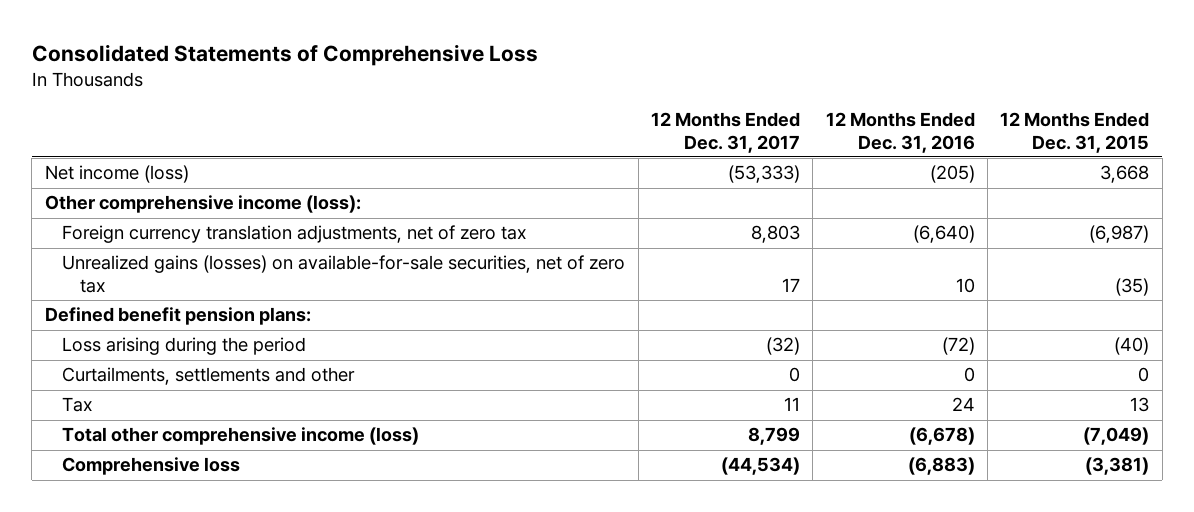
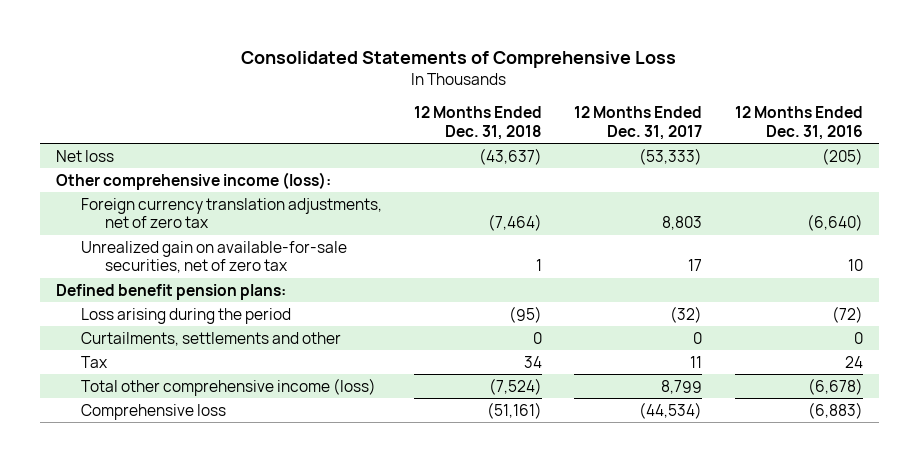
- | 12 Months Ended Dec. 31, 2017 | 12 Months Ended Dec. 31, 2016 | 12 Months Ended Dec. 31, 2015
+ | 12 Months Ended Dec. 31, 2018 | 12 Months Ended Dec. 31, 2017 | 12 Months Ended Dec. 31, 2016
- Net income (loss) | (53,333) | (205) | 3,668
+ Net loss | (43,637) | (53,333) | (205)
- Unrealized gains (losses) on available-for-sale securities, net of zero tax | 17 | 10 | (35)
+ Unrealized gain on available-for-sale securities, net of zero tax | 1 | 17 | 10

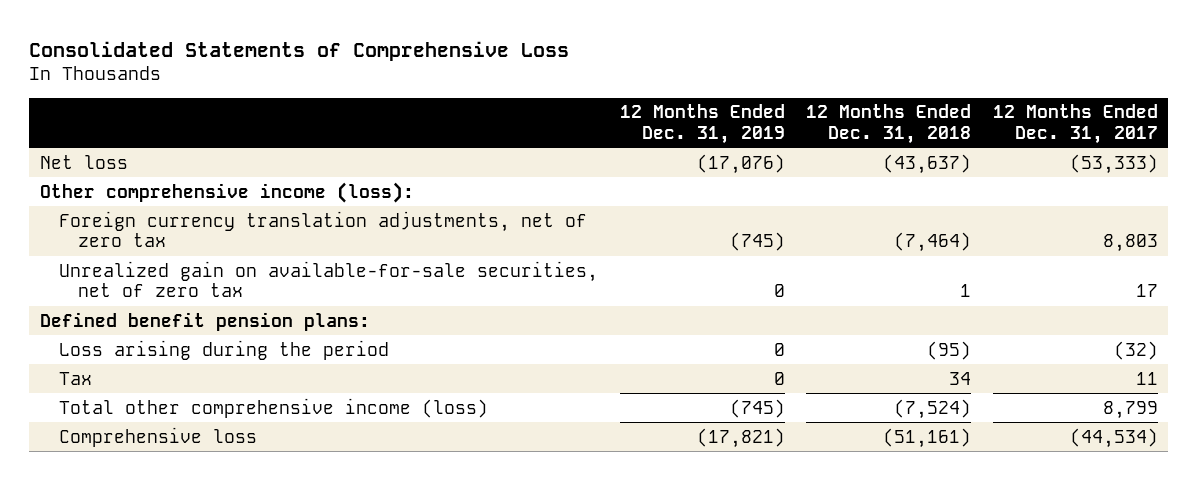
- | 12 Months Ended Dec. 31, 2018 | 12 Months Ended Dec. 31, 2017 | 12 Months Ended Dec. 31, 2016
+ | 12 Months Ended Dec. 31, 2019 | 12 Months Ended Dec. 31, 2018 | 12 Months Ended Dec. 31, 2017
- Curtailments, settlements and other | 0 | 0 | 0

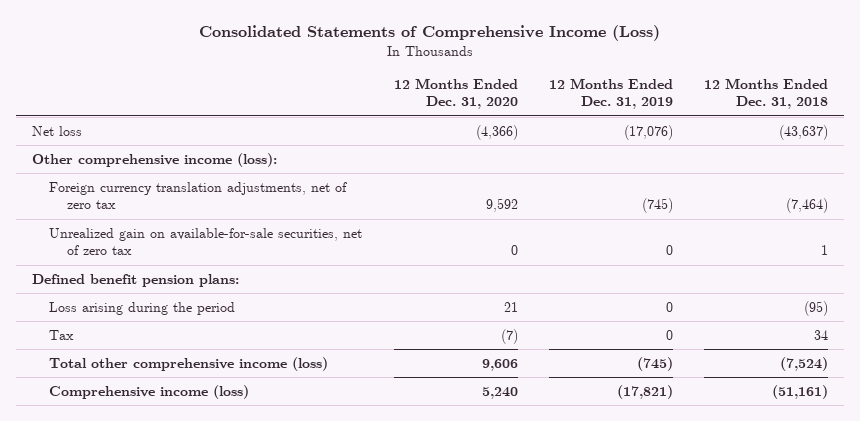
- Consolidated Statements of Comprehensive Loss
+ Consolidated Statements of Comprehensive Income (Loss)
- | 12 Months Ended Dec. 31, 2019 | 12 Months Ended Dec. 31, 2018 | 12 Months Ended Dec. 31, 2017
+ | 12 Months Ended Dec. 31, 2020 | 12 Months Ended Dec. 31, 2019 | 12 Months Ended Dec. 31, 2018
- Comprehensive loss | (17,821) | (51,161) | (44,534)
+ Comprehensive income (loss) | 5,240 | (17,821) | (51,161)

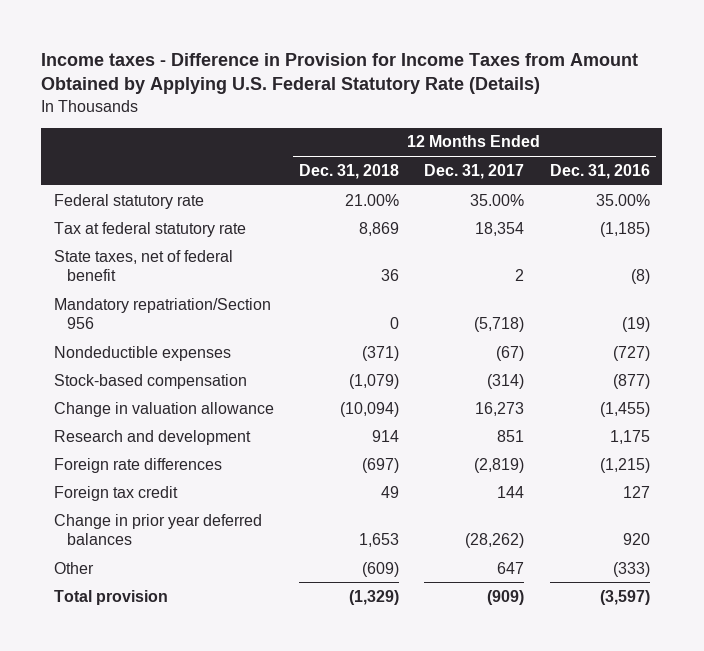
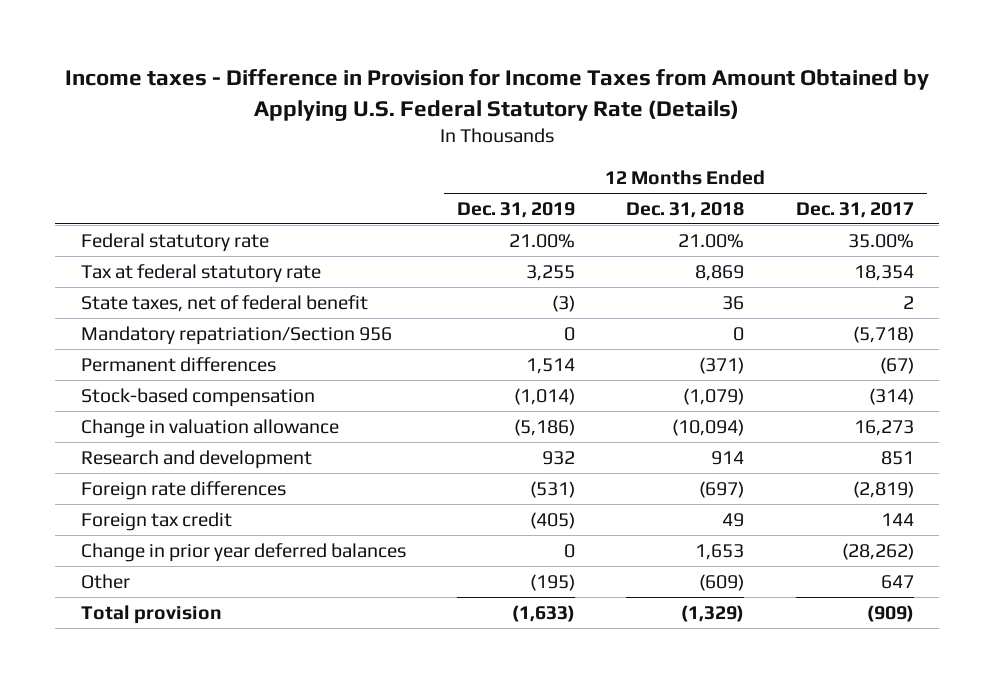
- | 12 Months Ended Dec. 31, 2018 | 12 Months Ended Dec. 31, 2017 | 12 Months Ended Dec. 31, 2016
+ | 12 Months Ended Dec. 31, 2019 | 12 Months Ended Dec. 31, 2018 | 12 Months Ended Dec. 31, 2017
- Nondeductible expenses | (371) | (67) | (727)
+ Permanent differences | 1,514 | (371) | (67)

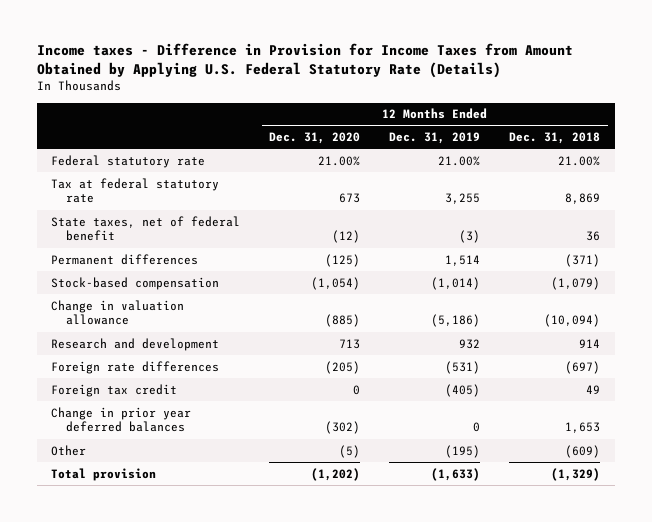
- | 12 Months Ended Dec. 31, 2019 | 12 Months Ended Dec. 31, 2018 | 12 Months Ended Dec. 31, 2017
+ | 12 Months Ended Dec. 31, 2020 | 12 Months Ended Dec. 31, 2019 | 12 Months Ended Dec. 31, 2018
- Mandatory repatriation/Section 956 | 0 | 0 | (5,718)

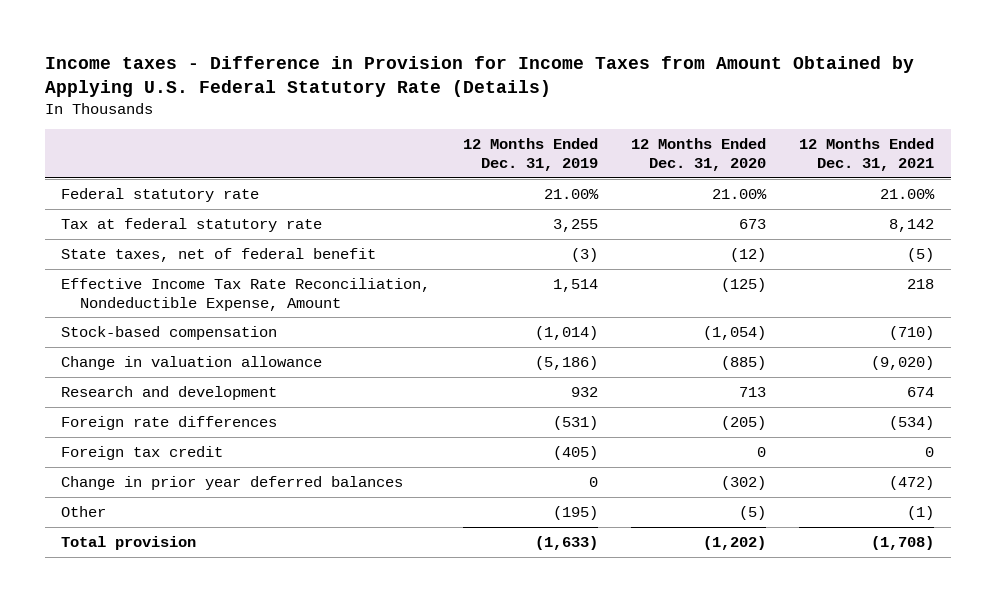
- | 12 Months Ended Dec. 31, 2020 | 12 Months Ended Dec. 31, 2019 | 12 Months Ended Dec. 31, 2018
+ | 12 Months Ended Dec. 31, 2019 | 12 Months Ended Dec. 31, 2020 | 12 Months Ended Dec. 31, 2021
- Permanent differences | (125) | 1,514 | (371)
+ Effective Income Tax Rate Reconciliation, Nondeductible Expense, Amount | 1,514 | (125) | 218

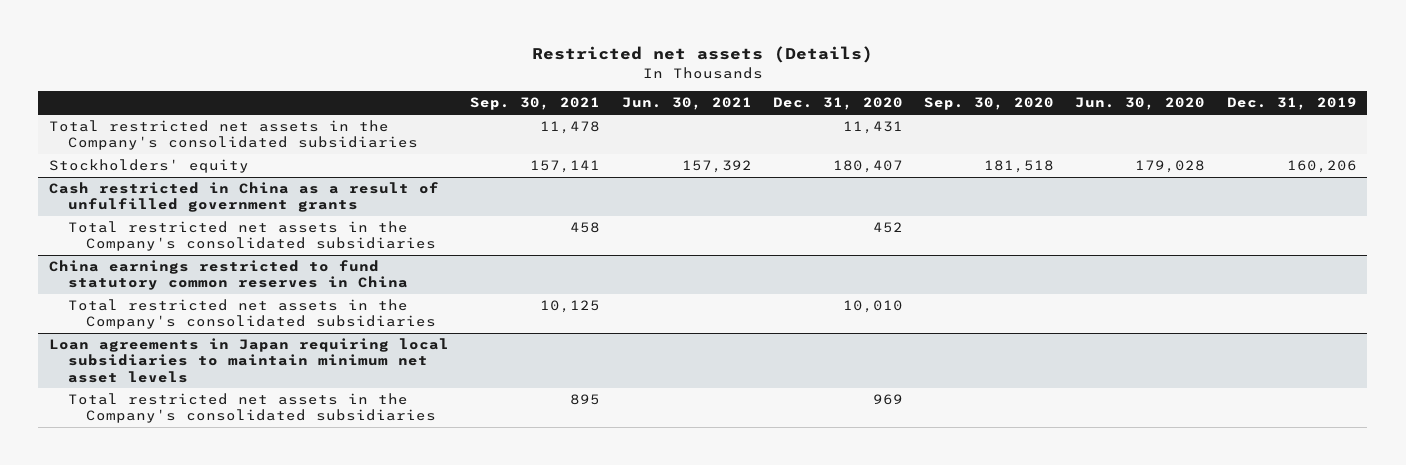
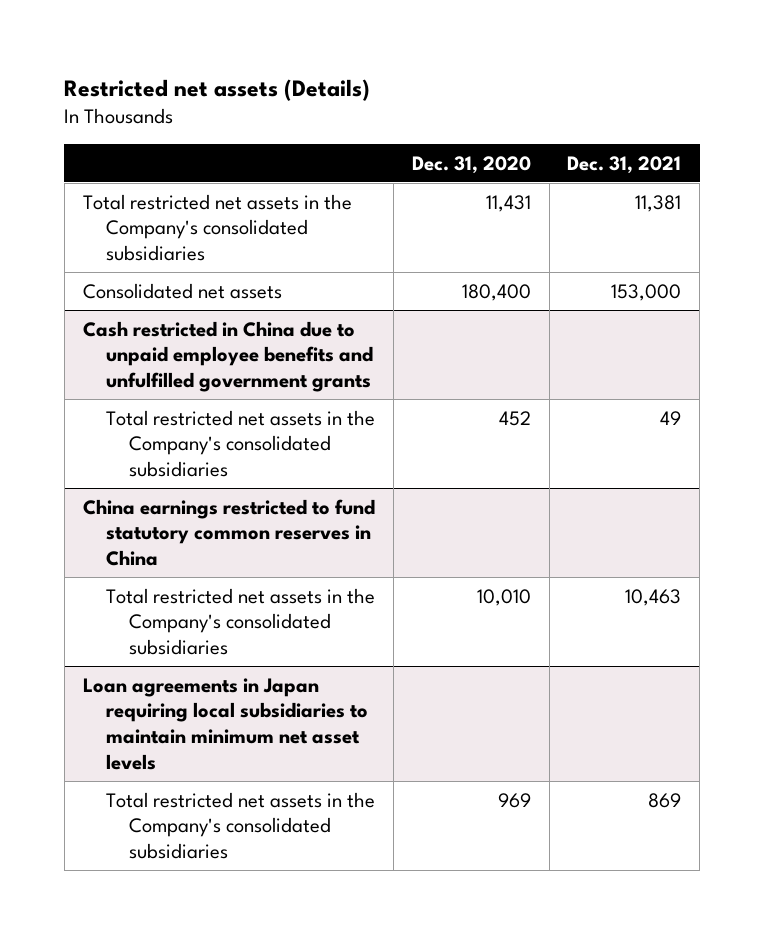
- | Sep. 30, 2021 | Jun. 30, 2021 | Dec. 31, 2020 | Sep. 30, 2020 | Jun. 30, 2020 | Dec. 31, 2019
+ | Dec. 31, 2020 | Dec. 31, 2021
- Stockholders' equity | 157,141 | 157,392 | 180,407 | 181,518 | 179,028 | 160,206
- Cash restricted in China as a result of unfulfilled government grants
+ Consolidated net assets | 180,400 | 153,000
+ Cash restricted in China due to unpaid employee benefits and unfulfilled government grants

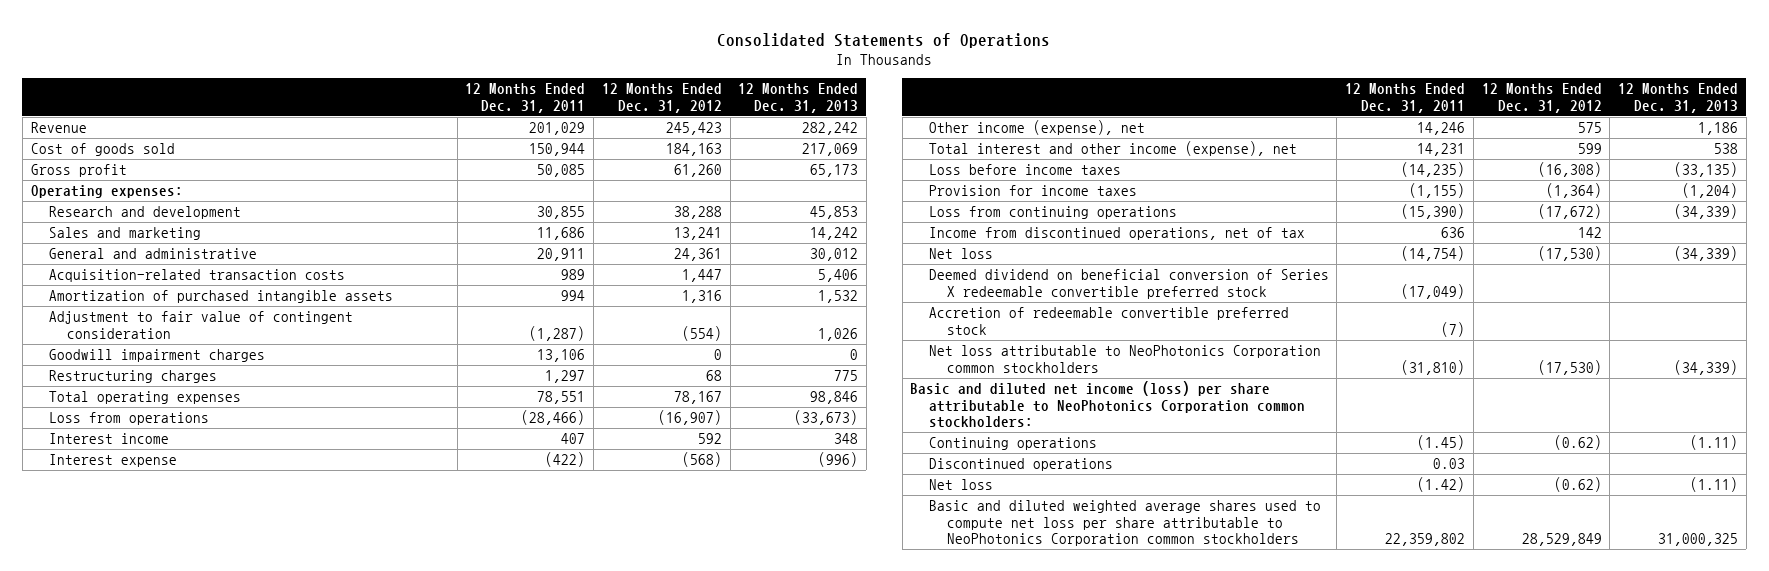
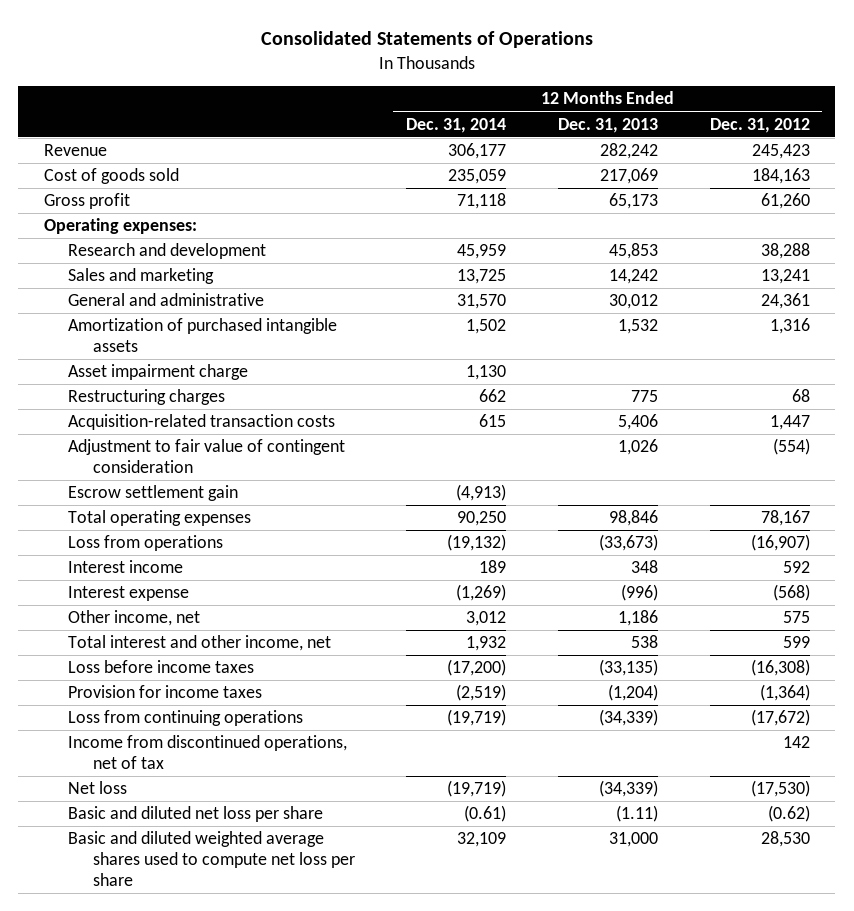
- | 12 Months Ended Dec. 31, 2011 | 12 Months Ended Dec. 31, 2012 | 12 Months Ended Dec. 31, 2013
+ | 12 Months Ended Dec. 31, 2014 | 12 Months Ended Dec. 31, 2013 | 12 Months Ended Dec. 31, 2012
- Goodwill impairment charges | 13,106 | 0 | 0
+ Asset impairment charge | 1,130 | |
moved down: Acquisition-related transaction costs | 615 | 5,406 | 1,447
moved down: Adjustment to fair value of contingent consideration | | 1,026 | (554)
+ Escrow settlement gain | (4,913) | |
- Other income (expense), net | 14,246 | 575 | 1,186
- Total interest and other income (expense), net | 14,231 | 599 | 538
+ Other income, net | 3,012 | 1,186 | 575
+ Total interest and other income, net | 1,932 | 538 | 599
- Deemed dividend on beneficial conversion of Series X redeemable convertible preferred stock | (17,049) | |
- Accretion of redeemable convertible preferred stock | (7) | |
- Net loss attributable to NeoPhotonics Corporation common stockholders | (31,810) | (17,530) | (34,339)
- Basic and diluted net income (loss) per share attributable to NeoPhotonics Corporation common stockholders:
- Continuing operations | (1.45) | (0.62) | (1.11)
- Discontinued operations | 0.03 | |
- Net loss | (1.42) | (0.62) | (1.11)
- Basic and diluted weighted average shares used to compute net loss per share attributable to NeoPhotonics Corporation common stockholders | 22,359,802 | 28,529,849 | 31,000,325
+ Basic and diluted net loss per share | (0.61) | (1.11) | (0.62)
+ Basic and diluted weighted average shares used to compute net loss per share | 32,109 | 31,000 | 28,530

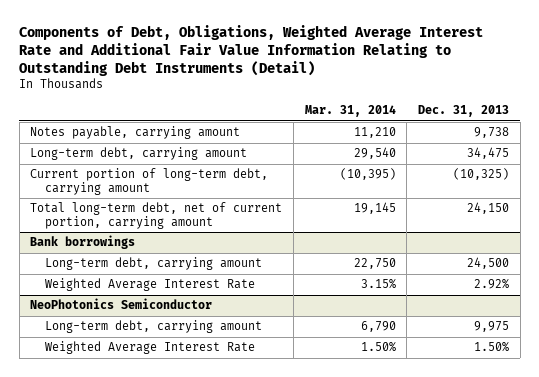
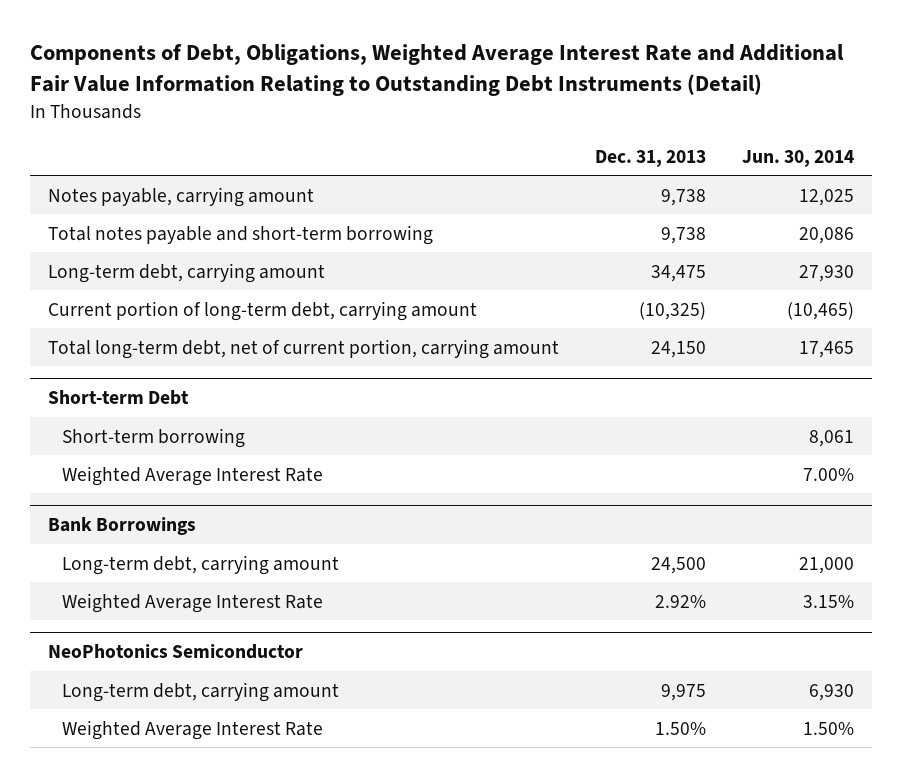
- | Mar. 31, 2014 | Dec. 31, 2013
+ | Dec. 31, 2013 | Jun. 30, 2014
+ Total notes payable and short-term borrowing | 9,738 | 20,086
- Bank borrowings
+ Short-term Debt
+ Short-term borrowing | | 8,061
+ Weighted Average Interest Rate | | 7.00%
+ Bank Borrowings

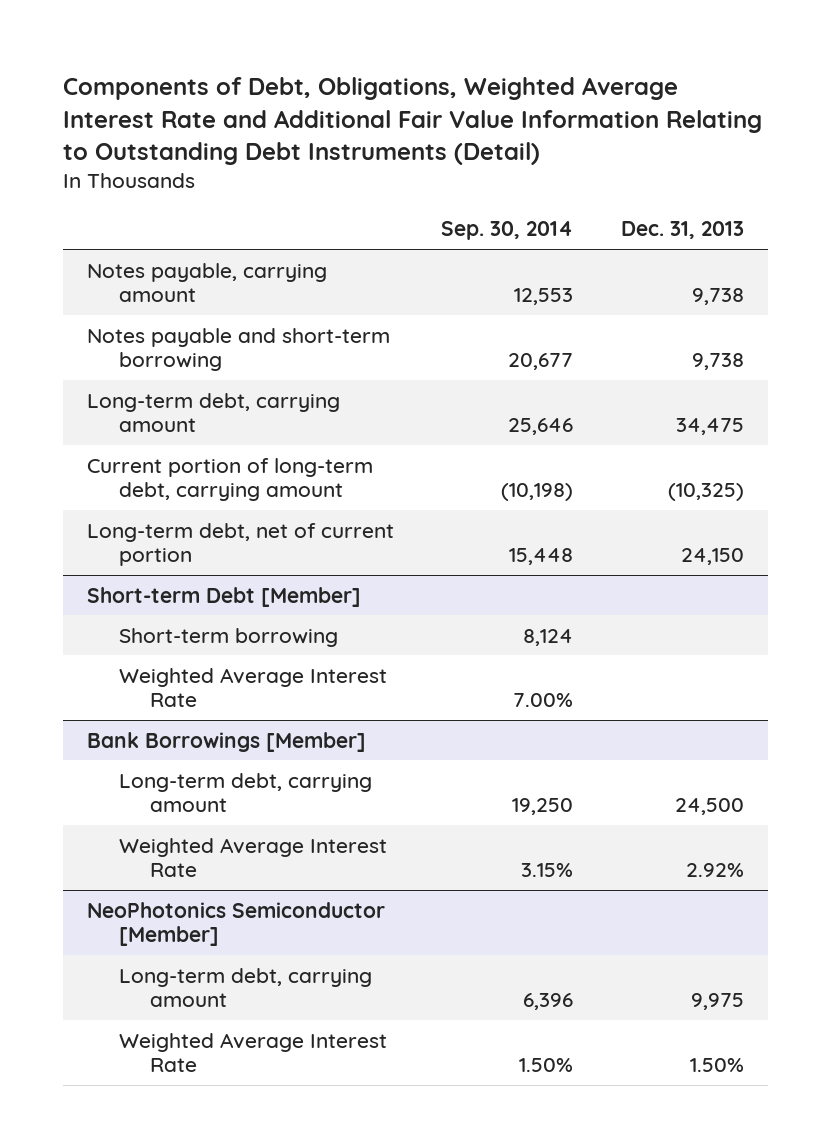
- | Dec. 31, 2013 | Jun. 30, 2014
+ | Sep. 30, 2014 | Dec. 31, 2013
- Total notes payable and short-term borrowing | 9,738 | 20,086
+ Notes payable and short-term borrowing | 20,677 | 9,738
- Total long-term debt, net of current portion, carrying amount | 24,150 | 17,465
- Short-term Debt
+ Long-term debt, net of current portion | 15,448 | 24,150
+ Short-term Debt [Member]
- Bank Borrowings
+ Bank Borrowings [Member]
- NeoPhotonics Semiconductor
+ NeoPhotonics Semiconductor [Member]

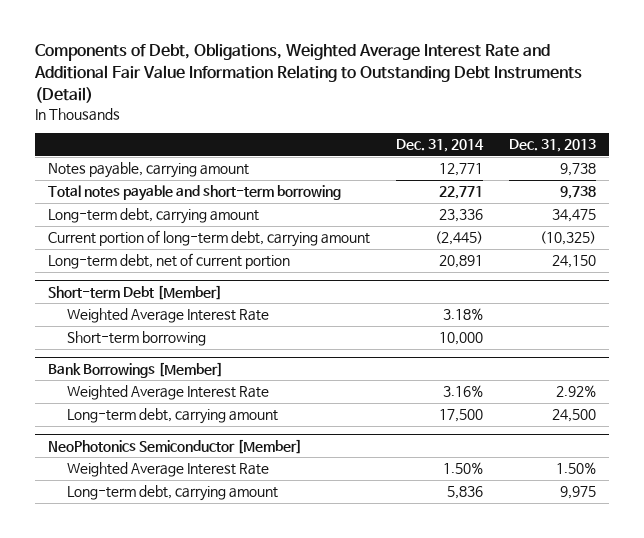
- | Sep. 30, 2014 | Dec. 31, 2013
+ | Dec. 31, 2014 | Dec. 31, 2013
- Notes payable and short-term borrowing | 20,677 | 9,738
+ Total notes payable and short-term borrowing | 22,771 | 9,738
@ Short-term Debt [Member]
moved down: Short-term borrowing | 10,000 |
@ Bank Borrowings [Member]
moved down: Long-term debt, carrying amount | 17,500 | 24,500
@ NeoPhotonics Semiconductor [Member]
moved down: Long-term debt, carrying amount | 5,836 | 9,975

